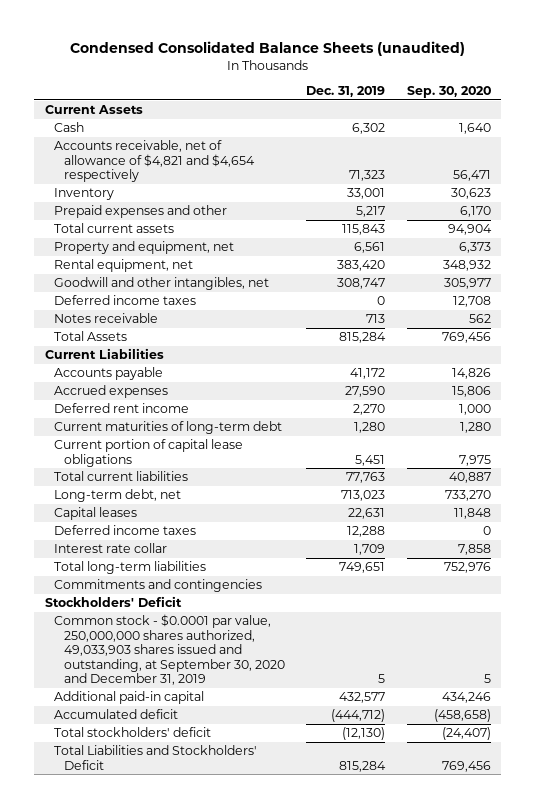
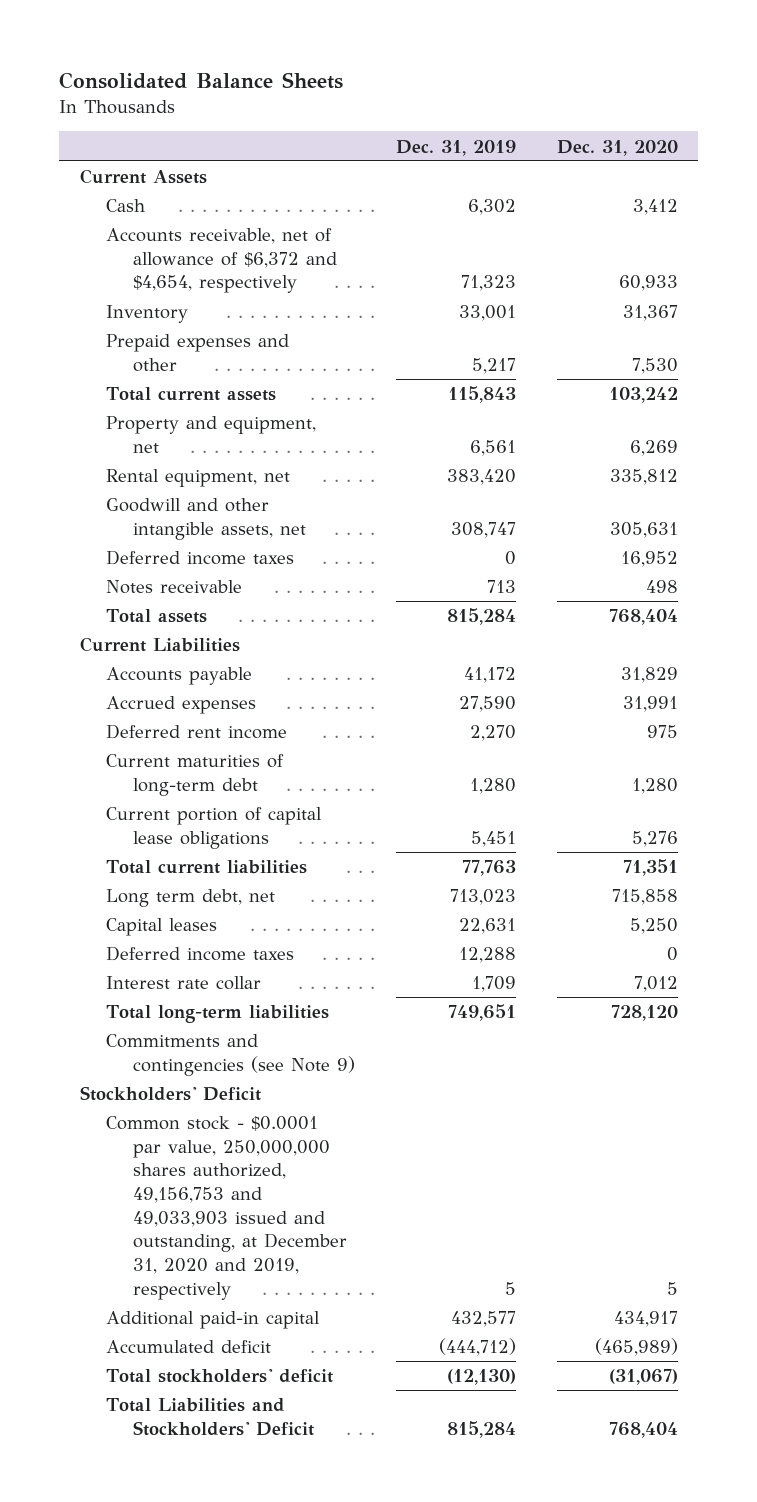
- Condensed Consolidated Balance Sheets (unaudited)
+ Consolidated Balance Sheets
- | Dec. 31, 2019 | Sep. 30, 2020
+ | Dec. 31, 2019 | Dec. 31, 2020
- Accounts receivable, net of allowance of $4,821 and $4,654 respectively | 71,323 | 56,471
+ Accounts receivable, net of allowance of $6,372 and $4,654, respectively | 71,323 | 60,933
- Goodwill and other intangibles, net | 308,747 | 305,977
+ Goodwill and other intangible assets, net | 308,747 | 305,631
- Total Assets | 815,284 | 769,456
+ Total assets | 815,284 | 768,404
- Long-term debt, net | 713,023 | 733,270
+ Long term debt, net | 713,023 | 715,858
- Commitments and contingencies
+ Commitments and contingencies (see Note 9)
- Common stock - $0.0001 par value, 250,000,000 shares authorized, 49,033,903 shares issued and outstanding, at September 30, 2020 and December 31, 2019 | 5 | 5
+ Common stock - $0.0001 par value, 250,000,000 shares authorized, 49,156,753 and 49,033,903 issued and outstanding, at December 31, 2020 and 2019, respectively | 5 | 5

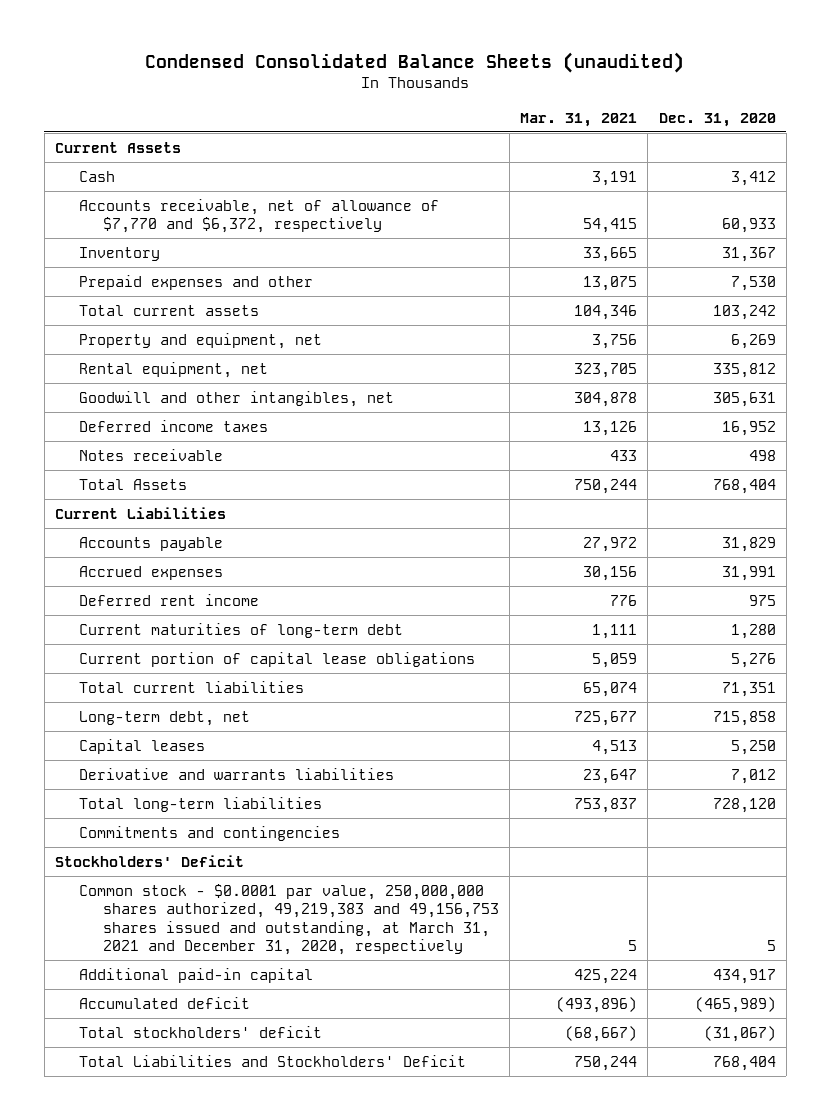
- Consolidated Balance Sheets
+ Condensed Consolidated Balance Sheets (unaudited)
- | Dec. 31, 2019 | Dec. 31, 2020
+ | Mar. 31, 2021 | Dec. 31, 2020
- Accounts receivable, net of allowance of $6,372 and $4,654, respectively | 71,323 | 60,933
+ Accounts receivable, net of allowance of $7,770 and $6,372, respectively | 54,415 | 60,933
- Goodwill and other intangible assets, net | 308,747 | 305,631
+ Goodwill and other intangibles, net | 304,878 | 305,631
- Total assets | 815,284 | 768,404
+ Total Assets | 750,244 | 768,404
- Long term debt, net | 713,023 | 715,858
+ Long-term debt, net | 725,677 | 715,858
- Deferred income taxes | 12,288 | 0
- Interest rate collar | 1,709 | 7,012
+ Derivative and warrants liabilities | 23,647 | 7,012
- Commitments and contingencies (see Note 9)
+ Commitments and contingencies
- Common stock - $0.0001 par value, 250,000,000 shares authorized, 49,156,753 and 49,033,903 issued and outstanding, at December 31, 2020 and 2019, respectively | 5 | 5
+ Common stock - $0.0001 par value, 250,000,000 shares authorized, 49,219,383 and 49,156,753 shares issued and outstanding, at March 31, 2021 and December 31, 2020, respectively | 5 | 5

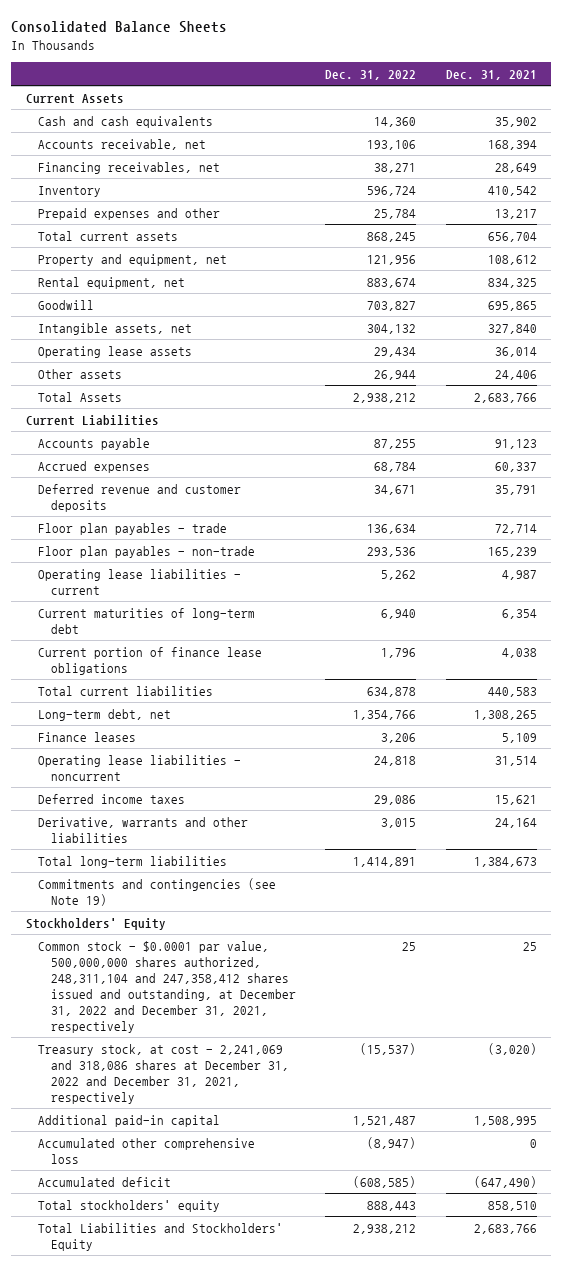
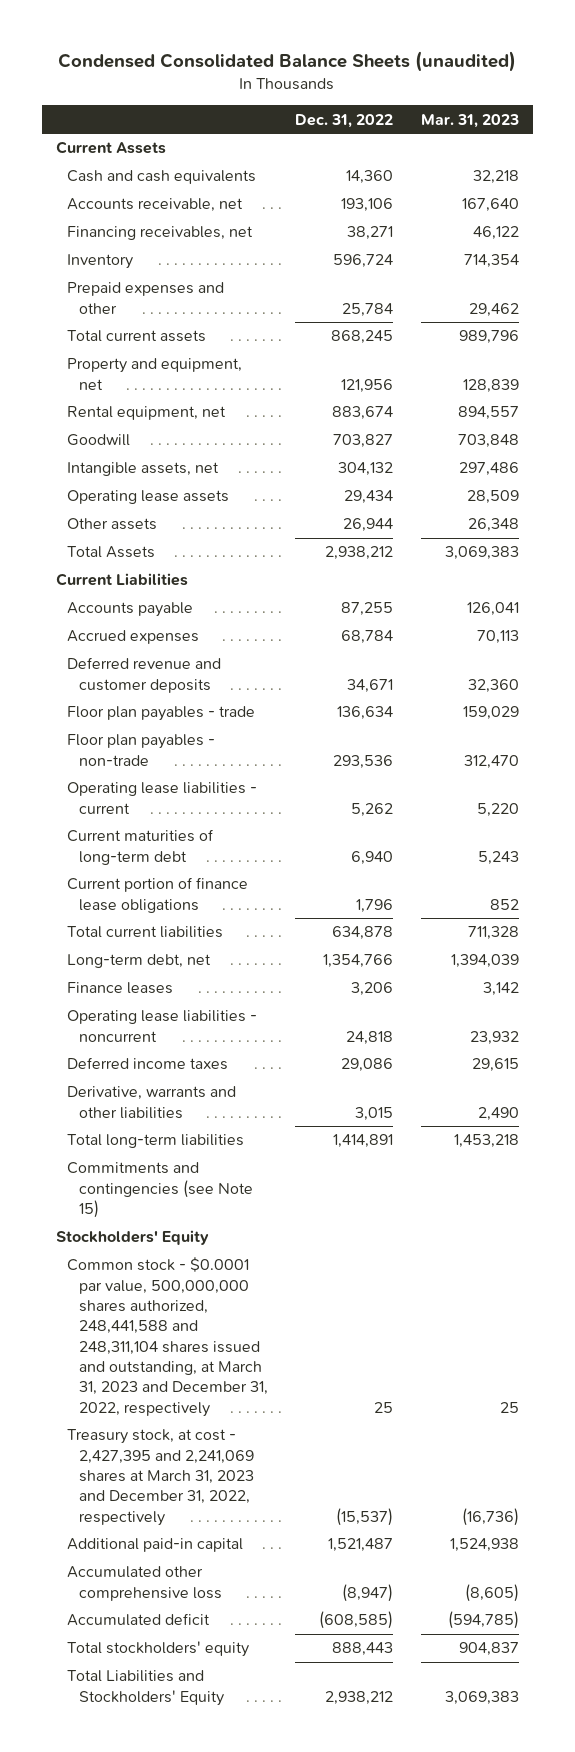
- Consolidated Balance Sheets
+ Condensed Consolidated Balance Sheets (unaudited)
- | Dec. 31, 2022 | Dec. 31, 2021
+ | Dec. 31, 2022 | Mar. 31, 2023
- Commitments and contingencies (see Note 19)
+ Commitments and contingencies (see Note 15)
- Common stock - $0.0001 par value, 500,000,000 shares authorized, 248,311,104 and 247,358,412 shares issued and outstanding, at December 31, 2022 and December 31, 2021, respectively | 25 | 25
- Treasury stock, at cost - 2,241,069 and 318,086 shares at December 31, 2022 and December 31, 2021, respectively | (15,537) | (3,020)
+ Common stock - $0.0001 par value, 500,000,000 shares authorized, 248,441,588 and 248,311,104 shares issued and outstanding, at March 31, 2023 and December 31, 2022, respectively | 25 | 25
+ Treasury stock, at cost - 2,427,395 and 2,241,069 shares at March 31, 2023 and December 31, 2022, respectively | (15,537) | (16,736)

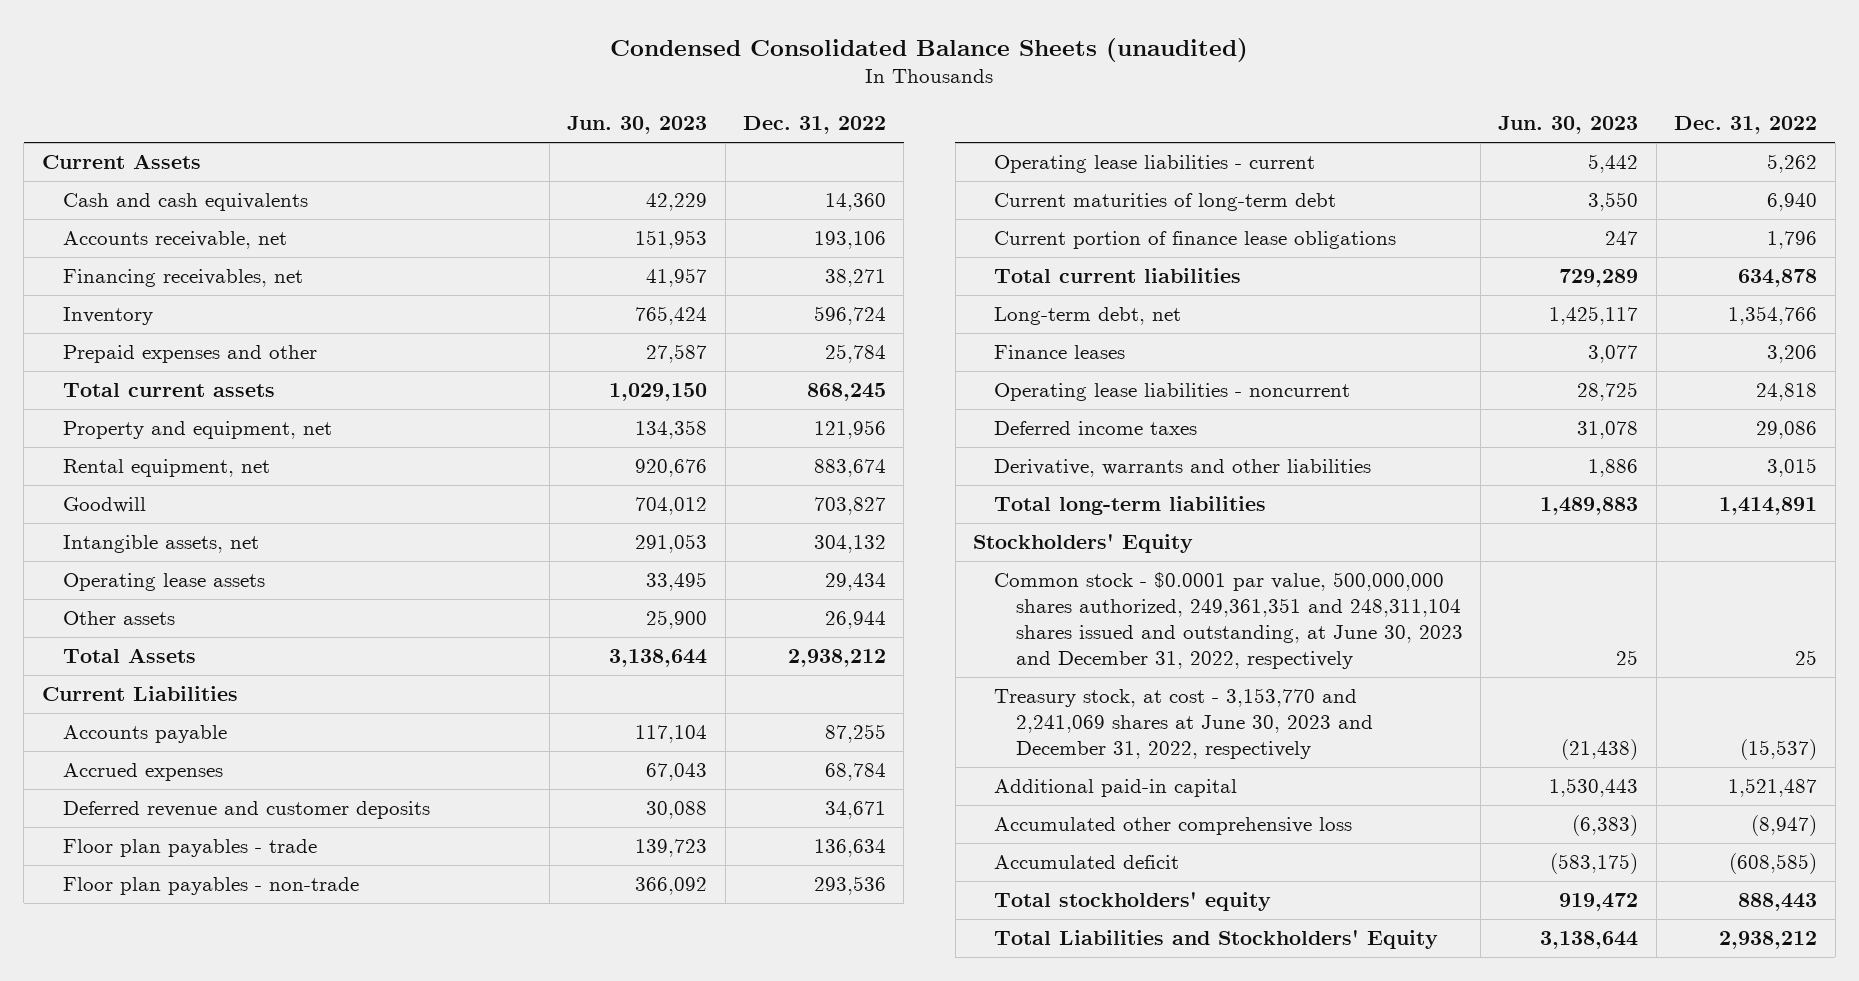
- | Dec. 31, 2022 | Mar. 31, 2023
+ | Jun. 30, 2023 | Dec. 31, 2022
- Commitments and contingencies (see Note 15)
- Common stock - $0.0001 par value, 500,000,000 shares authorized, 248,441,588 and 248,311,104 shares issued and outstanding, at March 31, 2023 and December 31, 2022, respectively | 25 | 25
- Treasury stock, at cost - 2,427,395 and 2,241,069 shares at March 31, 2023 and December 31, 2022, respectively | (15,537) | (16,736)
+ Common stock - $0.0001 par value, 500,000,000 shares authorized, 249,361,351 and 248,311,104 shares issued and outstanding, at June 30, 2023 and December 31, 2022, respectively | 25 | 25
+ Treasury stock, at cost - 3,153,770 and 2,241,069 shares at June 30, 2023 and December 31, 2022, respectively | (21,438) | (15,537)

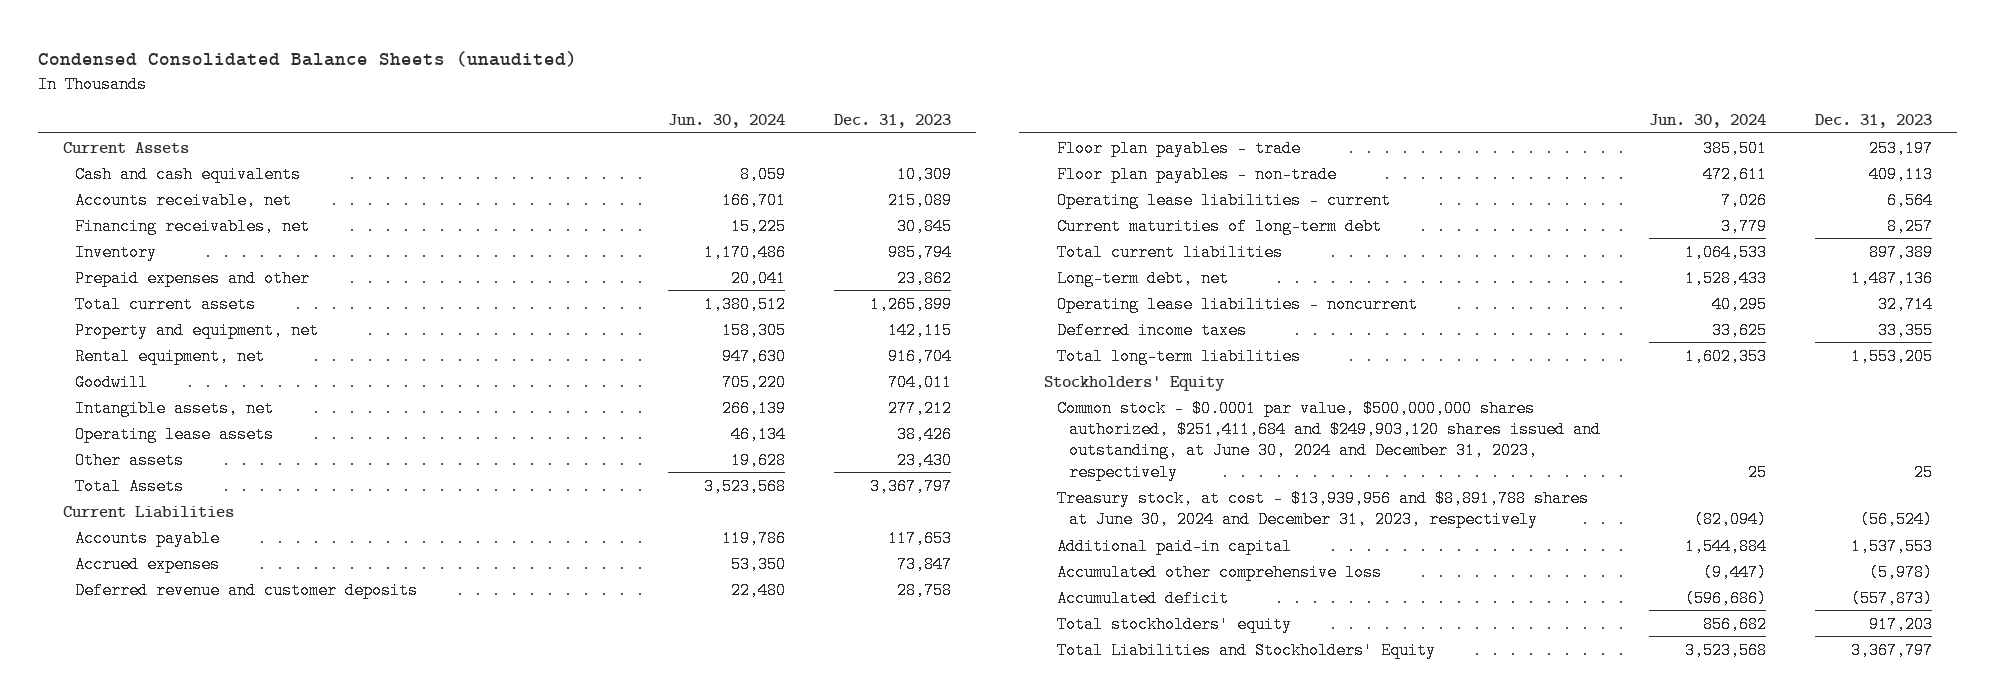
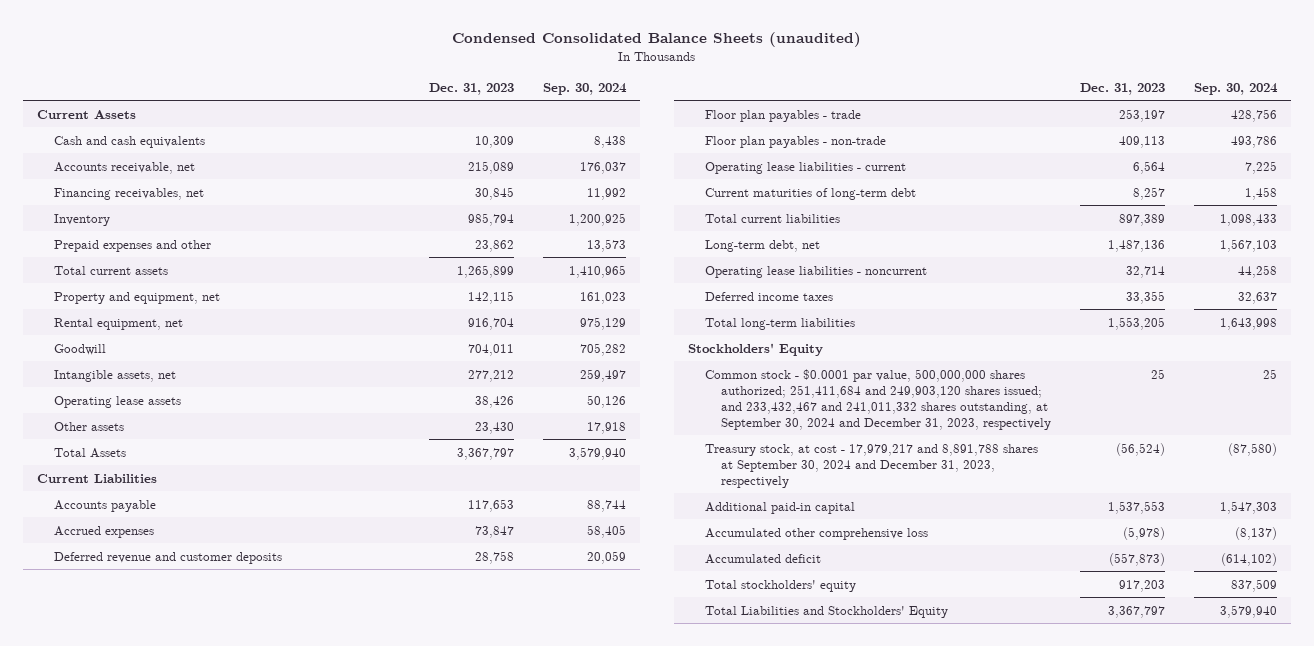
- | Jun. 30, 2024 | Dec. 31, 2023
+ | Dec. 31, 2023 | Sep. 30, 2024
- Common stock - $0.0001 par value, $500,000,000 shares authorized, $251,411,684 and $249,903,120 shares issued and outstanding, at June 30, 2024 and December 31, 2023, respectively | 25 | 25
- Treasury stock, at cost - $13,939,956 and $8,891,788 shares at June 30, 2024 and December 31, 2023, respectively | (82,094) | (56,524)
+ Common stock - $0.0001 par value, 500,000,000 shares authorized; 251,411,684 and 249,903,120 shares issued; and 233,432,467 and 241,011,332 shares outstanding, at September 30, 2024 and December 31, 2023, respectively | 25 | 25
+ Treasury stock, at cost - 17,979,217 and 8,891,788 shares at September 30, 2024 and December 31, 2023, respectively | (56,524) | (87,580)

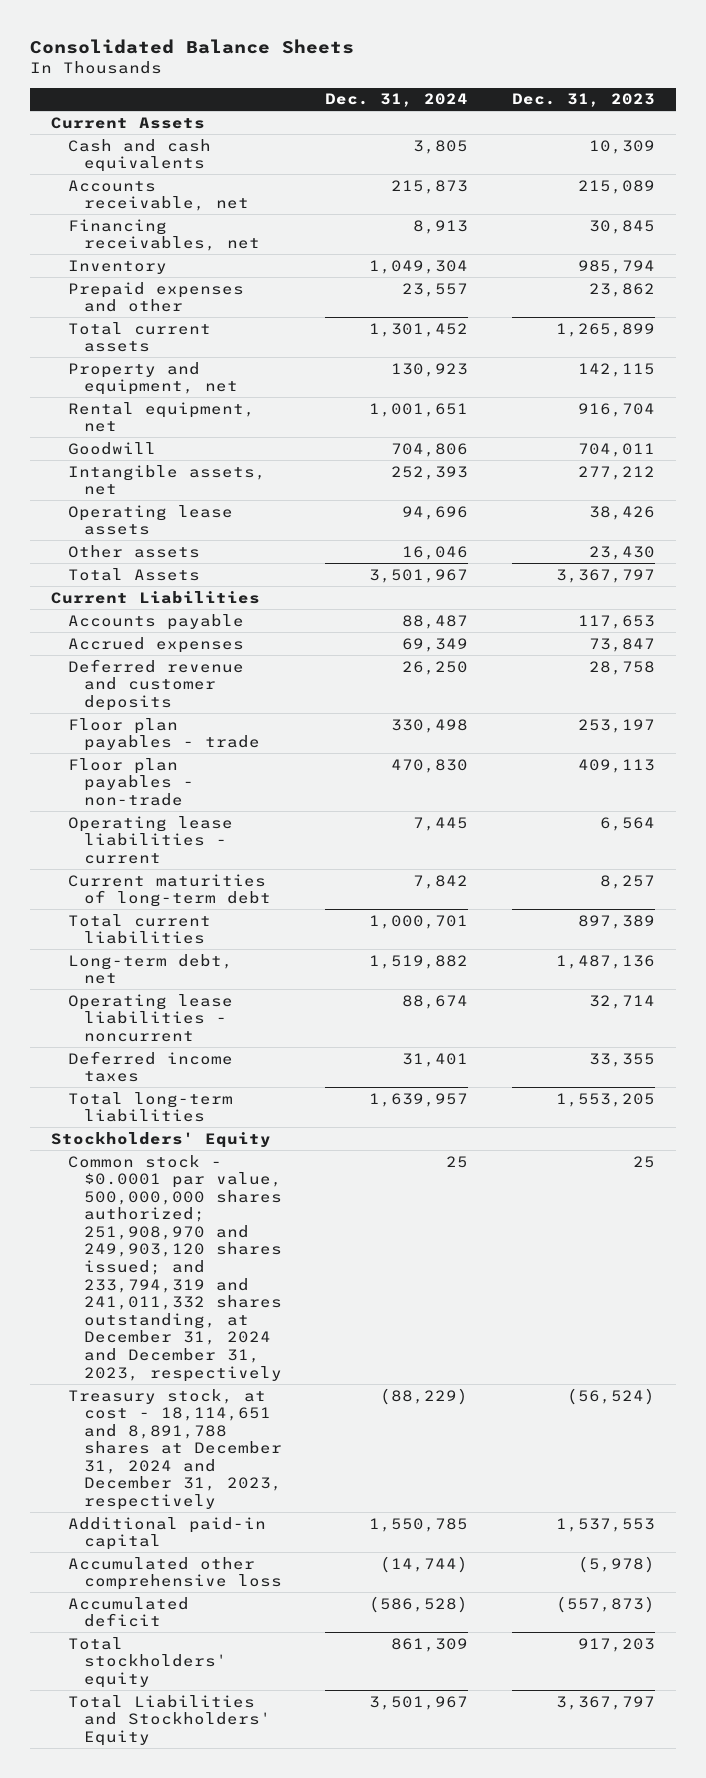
- Condensed Consolidated Balance Sheets (unaudited)
+ Consolidated Balance Sheets
- | Dec. 31, 2023 | Sep. 30, 2024
+ | Dec. 31, 2024 | Dec. 31, 2023
- Common stock - $0.0001 par value, 500,000,000 shares authorized; 251,411,684 and 249,903,120 shares issued; and 233,432,467 and 241,011,332 shares outstanding, at September 30, 2024 and December 31, 2023, respectively | 25 | 25
- Treasury stock, at cost - 17,979,217 and 8,891,788 shares at September 30, 2024 and December 31, 2023, respectively | (56,524) | (87,580)
+ Common stock - $0.0001 par value, 500,000,000 shares authorized; 251,908,970 and 249,903,120 shares issued; and 233,794,319 and 241,011,332 shares outstanding, at December 31, 2024 and December 31, 2023, respectively | 25 | 25
+ Treasury stock, at cost - 18,114,651 and 8,891,788 shares at December 31, 2024 and December 31, 2023, respectively | (88,229) | (56,524)

